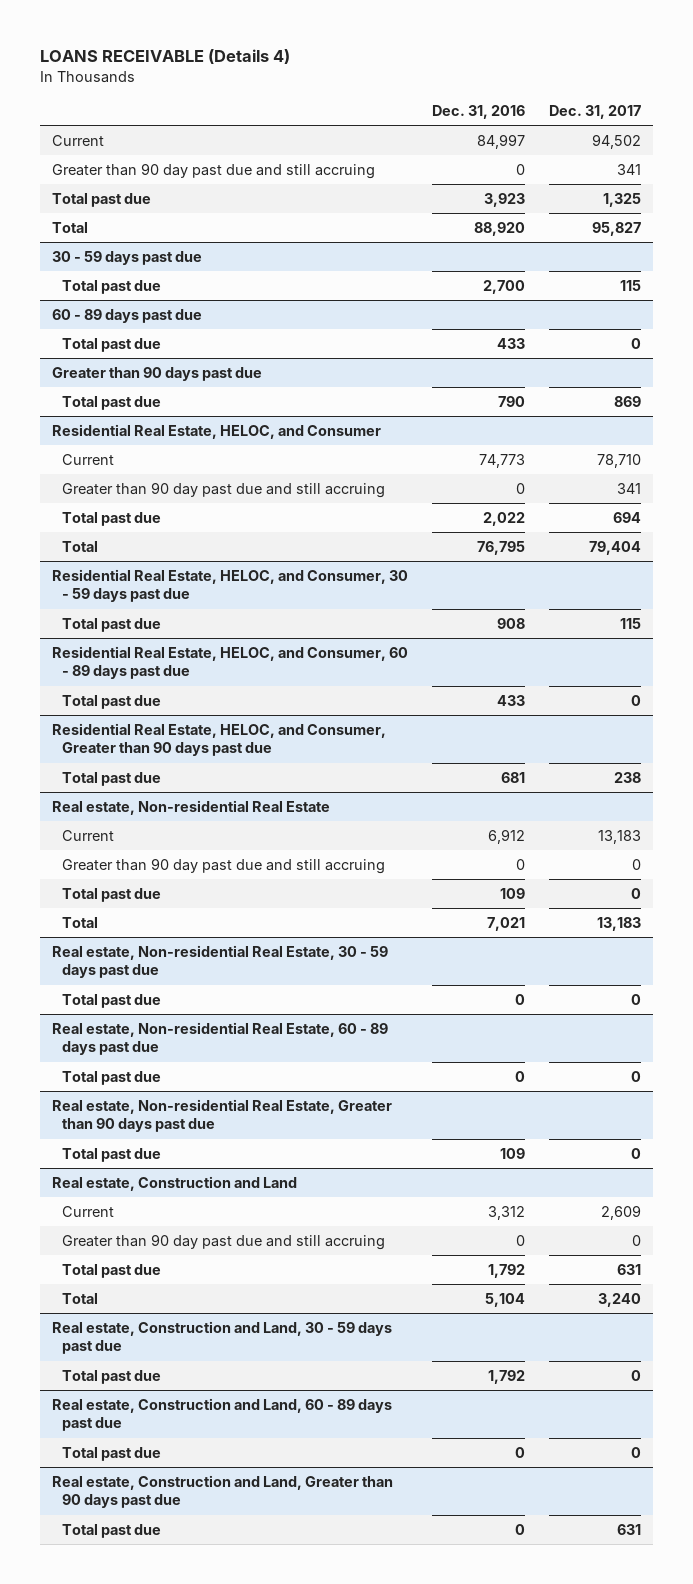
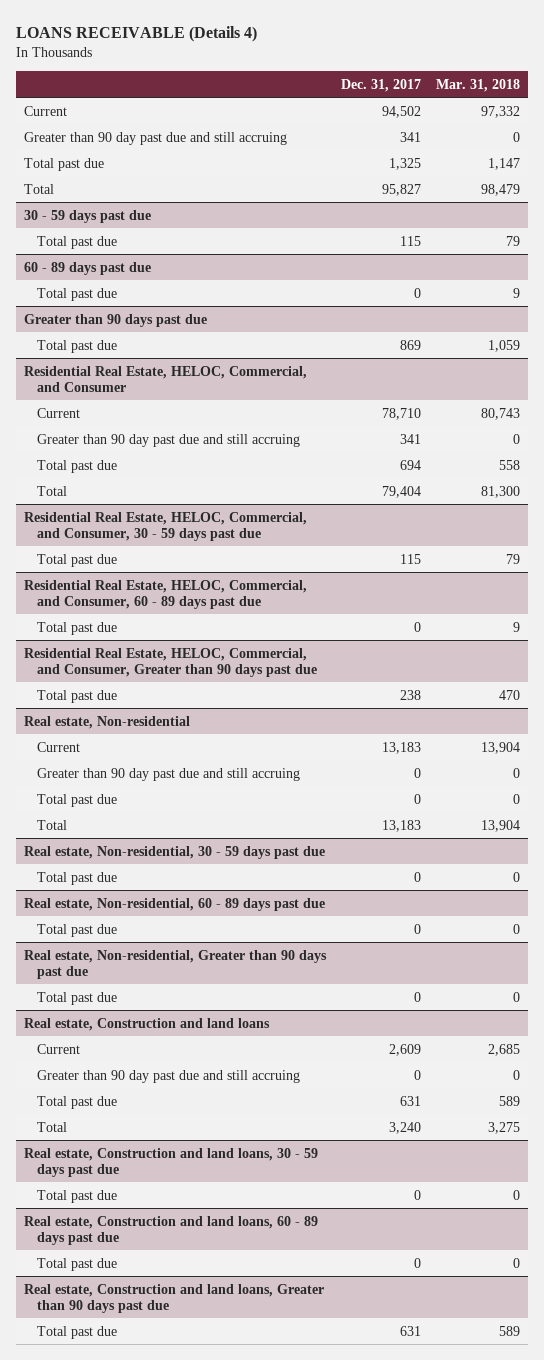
- | Dec. 31, 2016 | Dec. 31, 2017
+ | Dec. 31, 2017 | Mar. 31, 2018
- Residential Real Estate, HELOC, and Consumer
+ Residential Real Estate, HELOC, Commercial, and Consumer
- Residential Real Estate, HELOC, and Consumer, 30 - 59 days past due
+ Residential Real Estate, HELOC, Commercial, and Consumer, 30 - 59 days past due
- Residential Real Estate, HELOC, and Consumer, 60 - 89 days past due
+ Residential Real Estate, HELOC, Commercial, and Consumer, 60 - 89 days past due
- Residential Real Estate, HELOC, and Consumer, Greater than 90 days past due
+ Residential Real Estate, HELOC, Commercial, and Consumer, Greater than 90 days past due
- Real estate, Non-residential Real Estate
+ Real estate, Non-residential
- Real estate, Non-residential Real Estate, 30 - 59 days past due
+ Real estate, Non-residential, 30 - 59 days past due
- Real estate, Non-residential Real Estate, 60 - 89 days past due
+ Real estate, Non-residential, 60 - 89 days past due
- Real estate, Non-residential Real Estate, Greater than 90 days past due
+ Real estate, Non-residential, Greater than 90 days past due
- Real estate, Construction and Land
+ Real estate, Construction and land loans
- Real estate, Construction and Land, 30 - 59 days past due
+ Real estate, Construction and land loans, 30 - 59 days past due
- Real estate, Construction and Land, 60 - 89 days past due
+ Real estate, Construction and land loans, 60 - 89 days past due
- Real estate, Construction and Land, Greater than 90 days past due
+ Real estate, Construction and land loans, Greater than 90 days past due

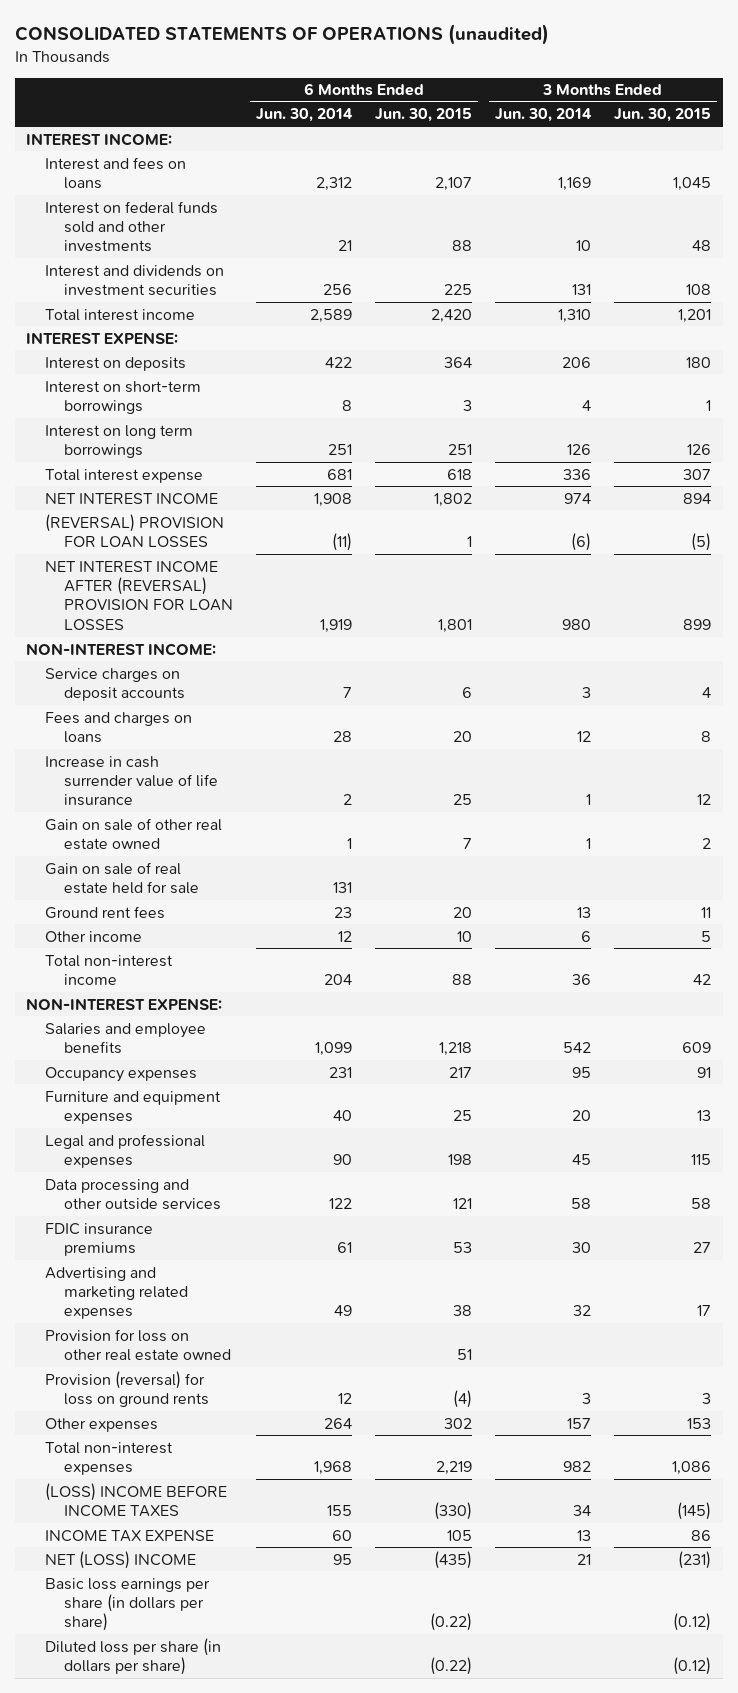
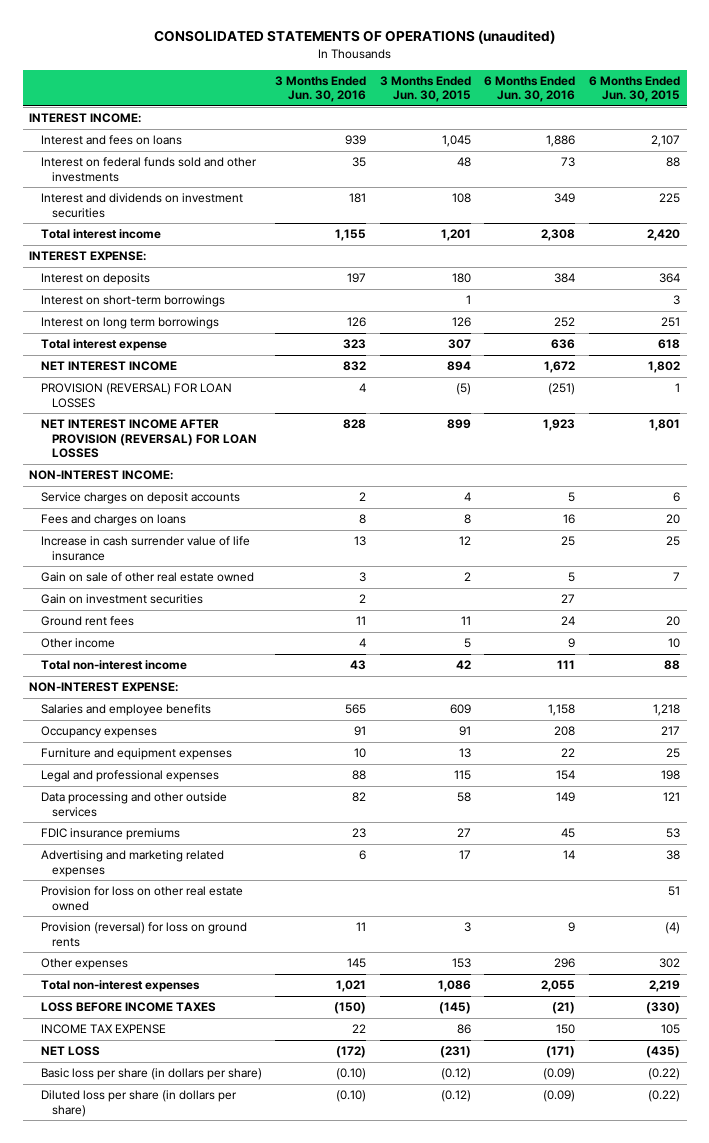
- | 6 Months Ended Jun. 30, 2014 | 6 Months Ended Jun. 30, 2015 | 3 Months Ended Jun. 30, 2014 | 3 Months Ended Jun. 30, 2015
+ | 3 Months Ended Jun. 30, 2016 | 3 Months Ended Jun. 30, 2015 | 6 Months Ended Jun. 30, 2016 | 6 Months Ended Jun. 30, 2015
- (REVERSAL) PROVISION FOR LOAN LOSSES | (11) | 1 | (6) | (5)
- NET INTEREST INCOME AFTER (REVERSAL) PROVISION FOR LOAN LOSSES | 1,919 | 1,801 | 980 | 899
+ PROVISION (REVERSAL) FOR LOAN LOSSES | 4 | (5) | (251) | 1
+ NET INTEREST INCOME AFTER PROVISION (REVERSAL) FOR LOAN LOSSES | 828 | 899 | 1,923 | 1,801
- Gain on sale of real estate held for sale | 131 | | |
+ Gain on investment securities | 2 | | 27 |
- (LOSS) INCOME BEFORE INCOME TAXES | 155 | (330) | 34 | (145)
+ LOSS BEFORE INCOME TAXES | (150) | (145) | (21) | (330)
- NET (LOSS) INCOME | 95 | (435) | 21 | (231)
- Basic loss earnings per share (in dollars per share) | | (0.22) | | (0.12)
+ NET LOSS | (172) | (231) | (171) | (435)
+ Basic loss per share (in dollars per share) | (0.10) | (0.12) | (0.09) | (0.22)

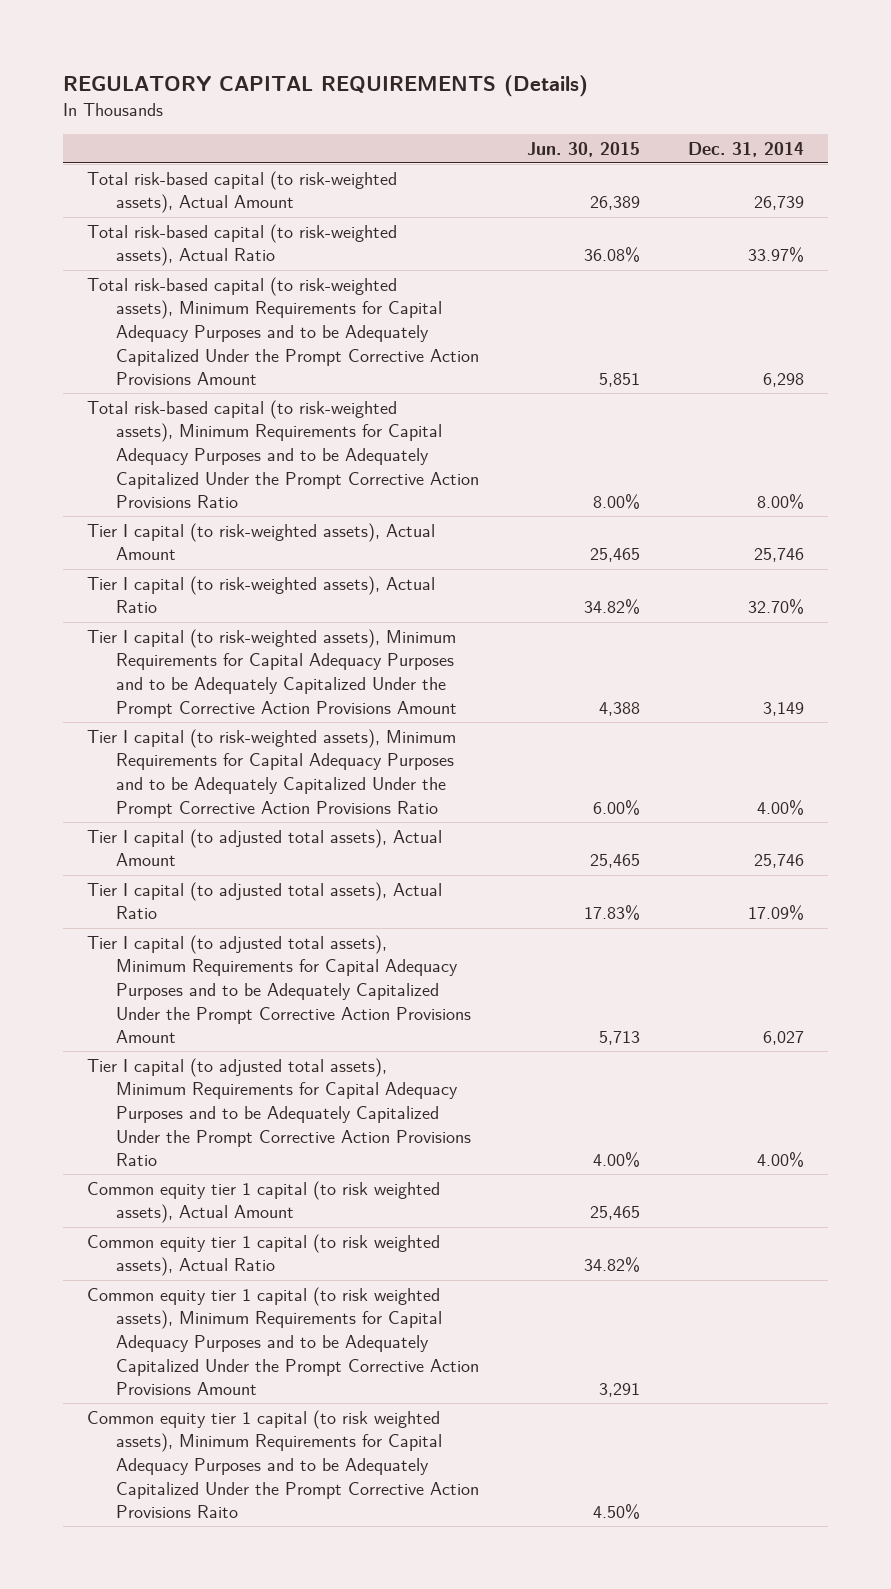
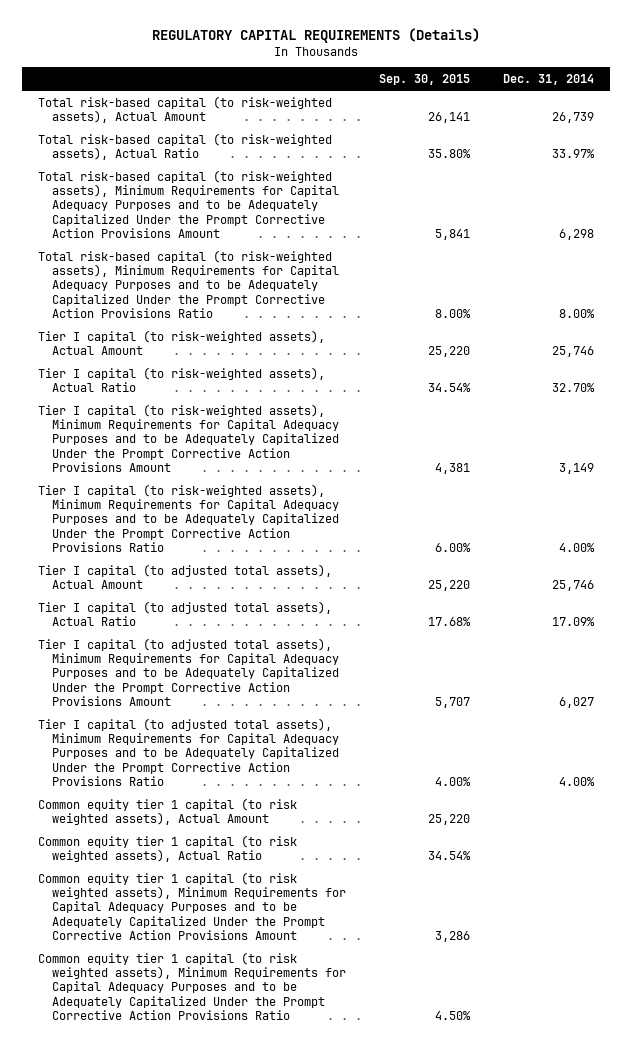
- | Jun. 30, 2015 | Dec. 31, 2014
+ | Sep. 30, 2015 | Dec. 31, 2014
- Common equity tier 1 capital (to risk weighted assets), Minimum Requirements for Capital Adequacy Purposes and to be Adequately Capitalized Under the Prompt Corrective Action Provisions Raito | 4.50% |
+ Common equity tier 1 capital (to risk weighted assets), Minimum Requirements for Capital Adequacy Purposes and to be Adequately Capitalized Under the Prompt Corrective Action Provisions Ratio | 4.50% |

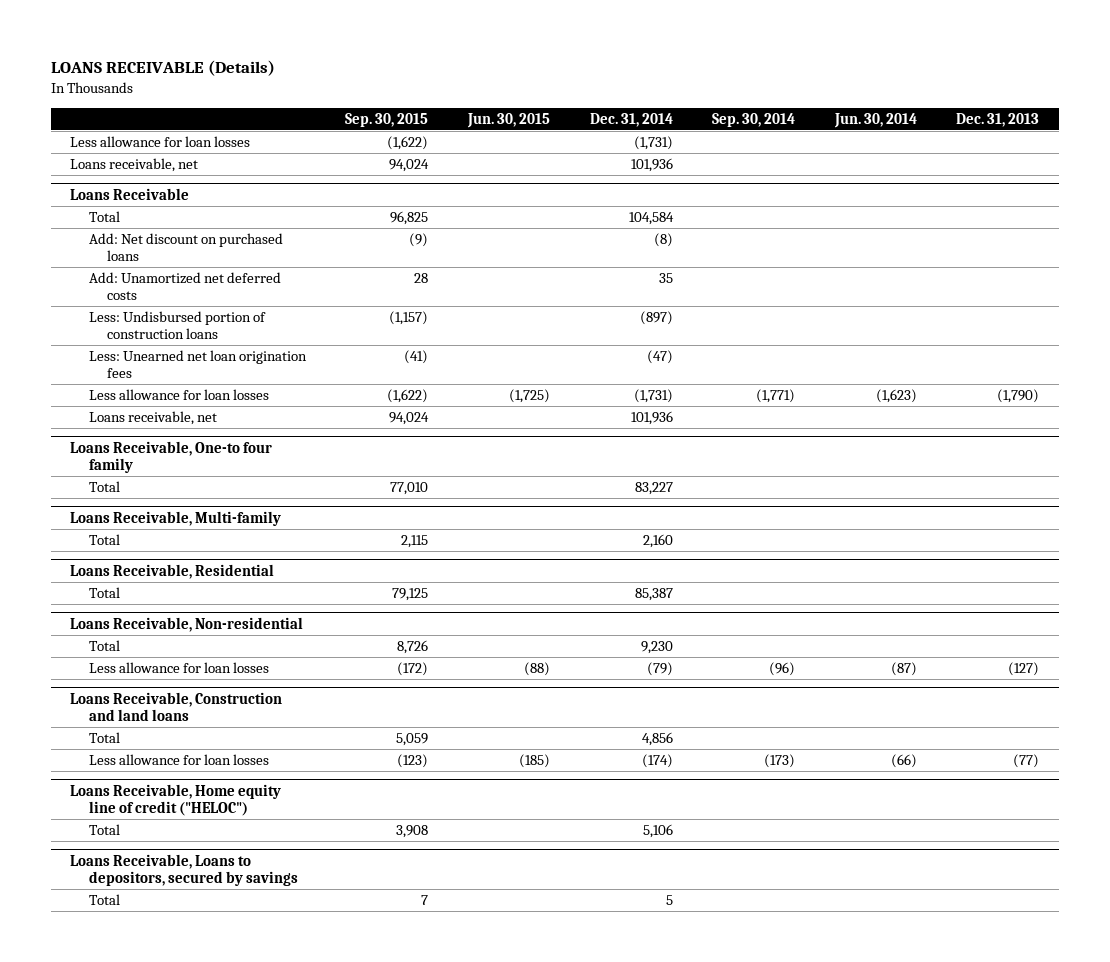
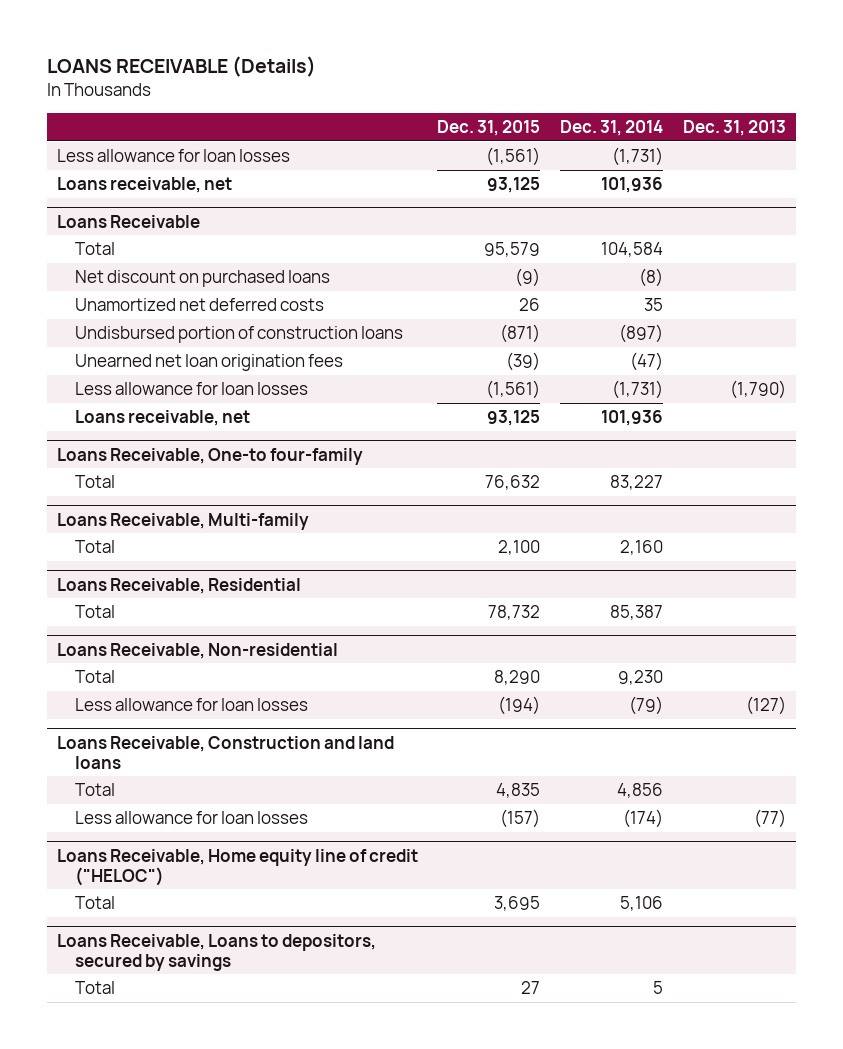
- | Sep. 30, 2015 | Jun. 30, 2015 | Dec. 31, 2014 | Sep. 30, 2014 | Jun. 30, 2014 | Dec. 31, 2013
+ | Dec. 31, 2015 | Dec. 31, 2014 | Dec. 31, 2013
@ Loans Receivable
- Add: Net discount on purchased loans | (9) | | (8) | | |
- Add: Unamortized net deferred costs | 28 | | 35 | | |
- Less: Undisbursed portion of construction loans | (1,157) | | (897) | | |
- Less: Unearned net loan origination fees | (41) | | (47) | | |
+ Net discount on purchased loans | (9) | (8) |
+ Unamortized net deferred costs | 26 | 35 |
+ Undisbursed portion of construction loans | (871) | (897) |
+ Unearned net loan origination fees | (39) | (47) |
- Loans Receivable, One-to four family
+ Loans Receivable, One-to four-family

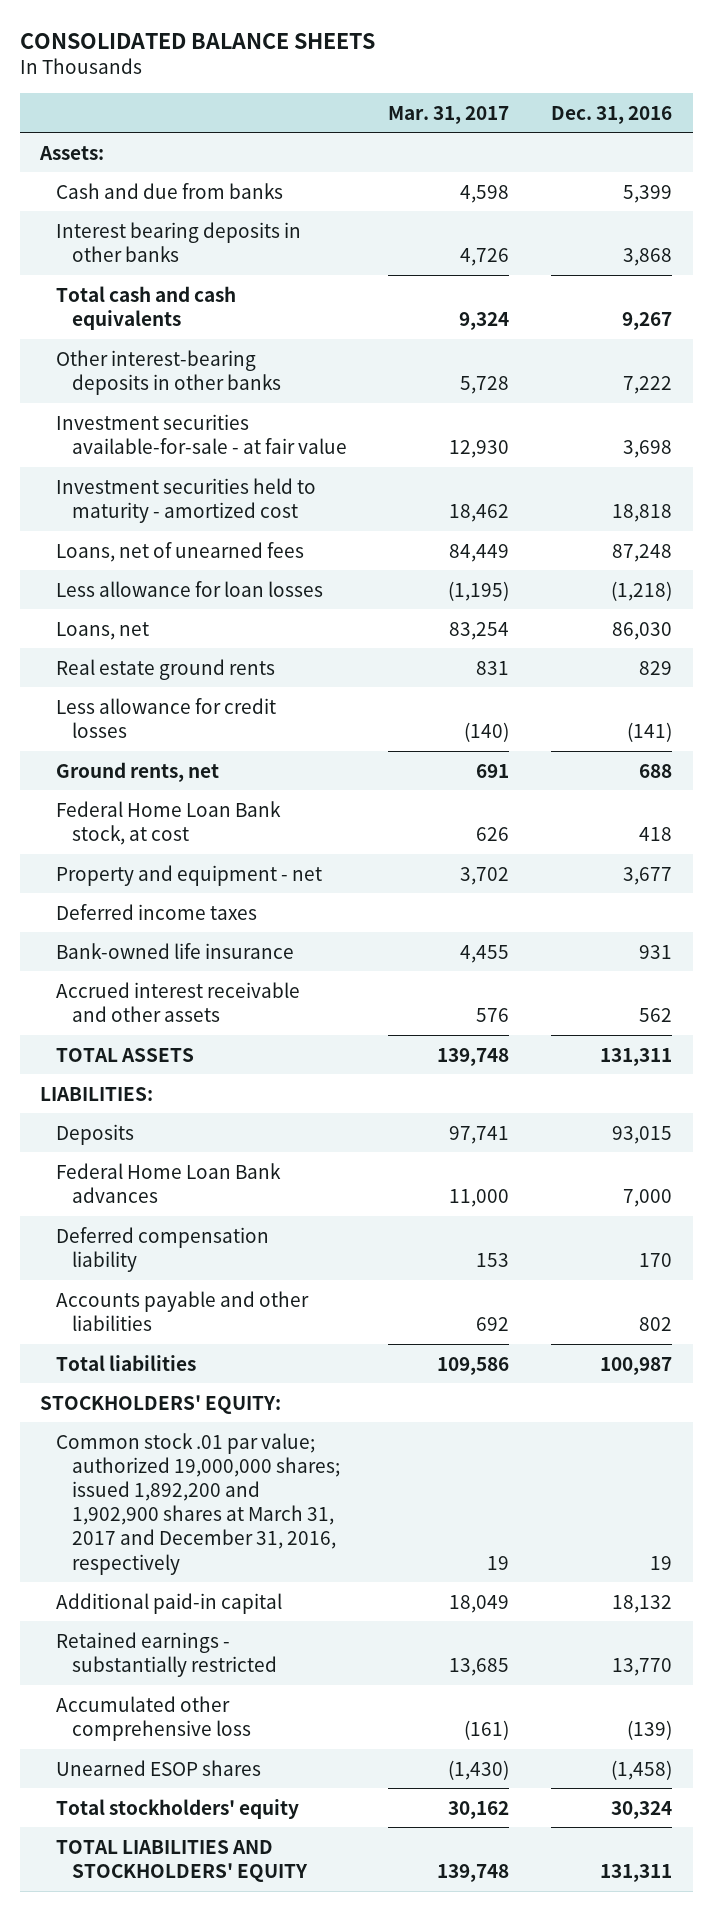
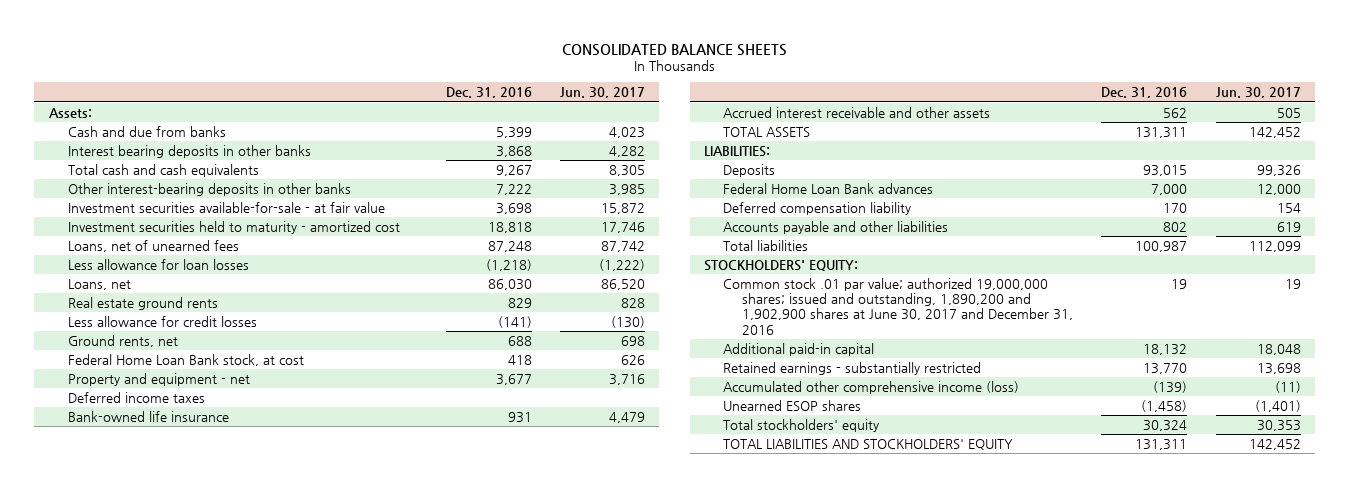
- | Mar. 31, 2017 | Dec. 31, 2016
+ | Dec. 31, 2016 | Jun. 30, 2017
- Common stock .01 par value; authorized 19,000,000 shares; issued 1,892,200 and 1,902,900 shares at March 31, 2017 and December 31, 2016, respectively | 19 | 19
+ Common stock .01 par value; authorized 19,000,000 shares; issued and outstanding, 1,890,200 and 1,902,900 shares at June 30, 2017 and December 31, 2016 | 19 | 19
- Accumulated other comprehensive loss | (161) | (139)
+ Accumulated other comprehensive income (loss) | (139) | (11)

